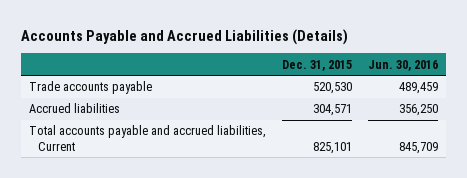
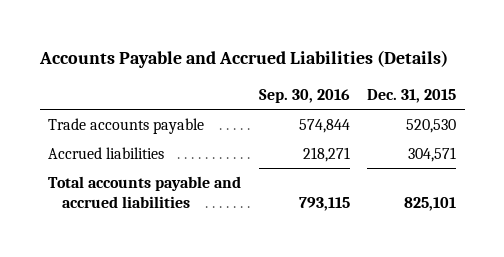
- | Dec. 31, 2015 | Jun. 30, 2016
+ | Sep. 30, 2016 | Dec. 31, 2015
- Total accounts payable and accrued liabilities, Current | 825,101 | 845,709
+ Total accounts payable and accrued liabilities | 793,115 | 825,101

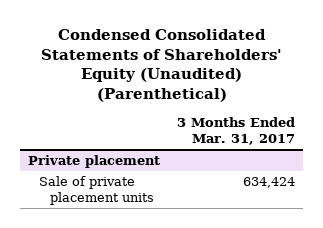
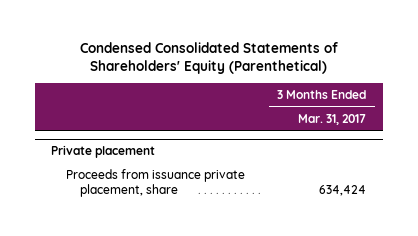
- Condensed Consolidated Statements of Shareholders' Equity (Unaudited) (Parenthetical)
+ Condensed Consolidated Statements of Shareholders' Equity (Parenthetical)
@ Private placement
- Sale of private placement units | 634,424
+ Proceeds from issuance private placement, share | 634,424

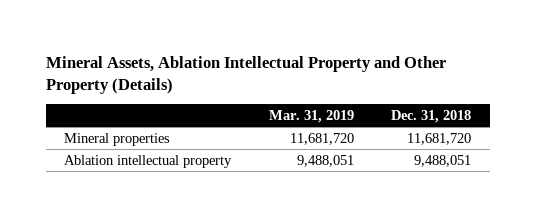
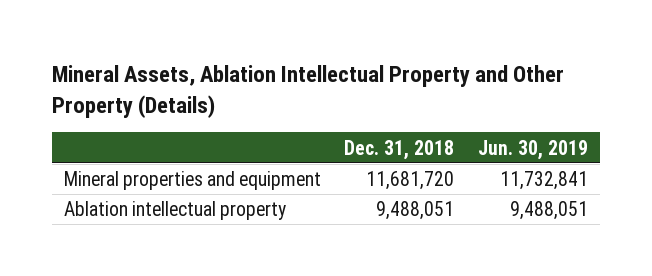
- | Mar. 31, 2019 | Dec. 31, 2018
+ | Dec. 31, 2018 | Jun. 30, 2019
- Mineral properties | 11,681,720 | 11,681,720
+ Mineral properties and equipment | 11,681,720 | 11,732,841

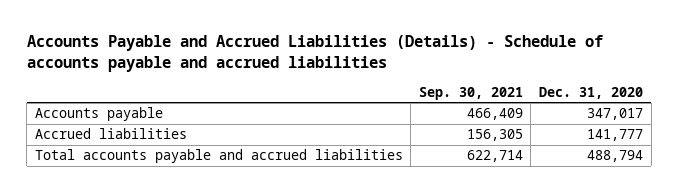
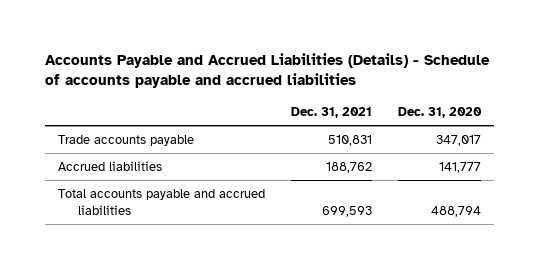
- | Sep. 30, 2021 | Dec. 31, 2020
+ | Dec. 31, 2021 | Dec. 31, 2020
- Accounts payable | 466,409 | 347,017
+ Trade accounts payable | 510,831 | 347,017

